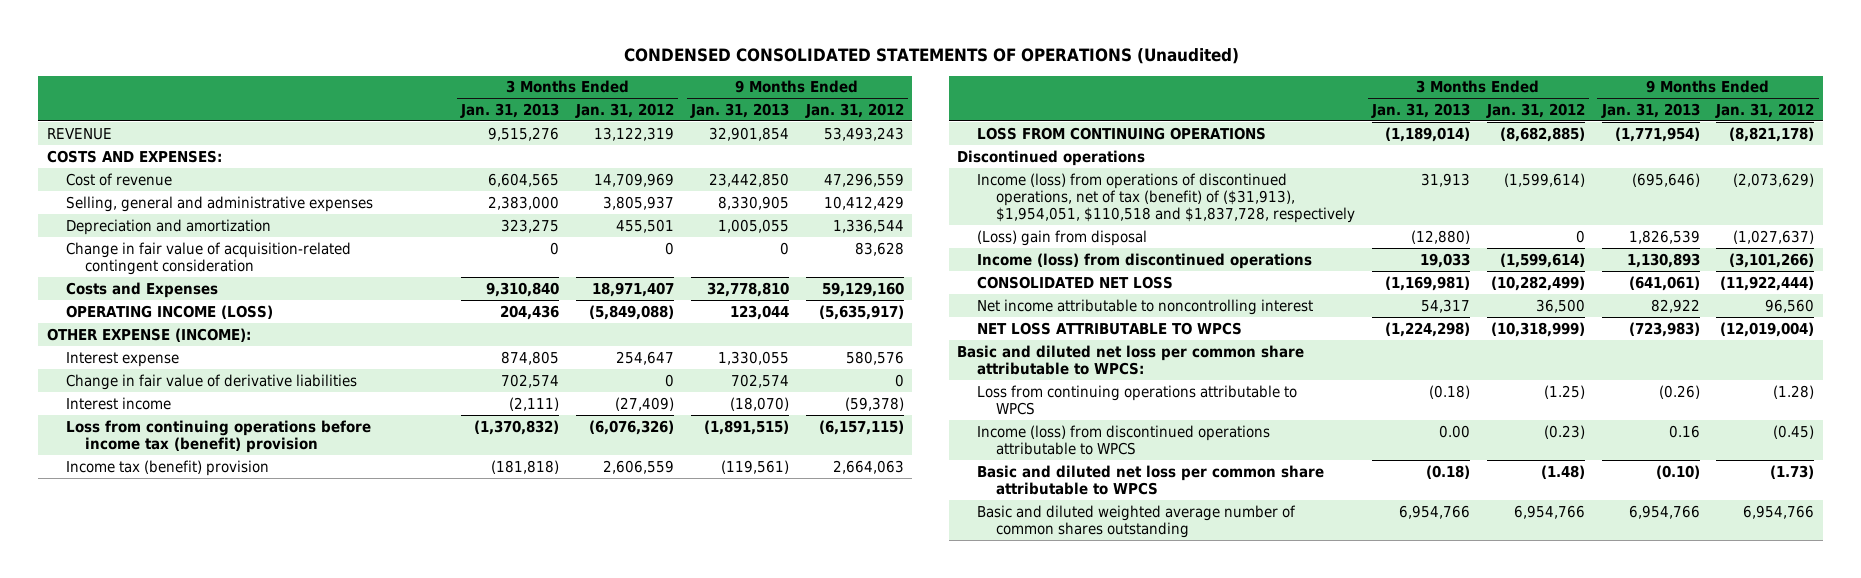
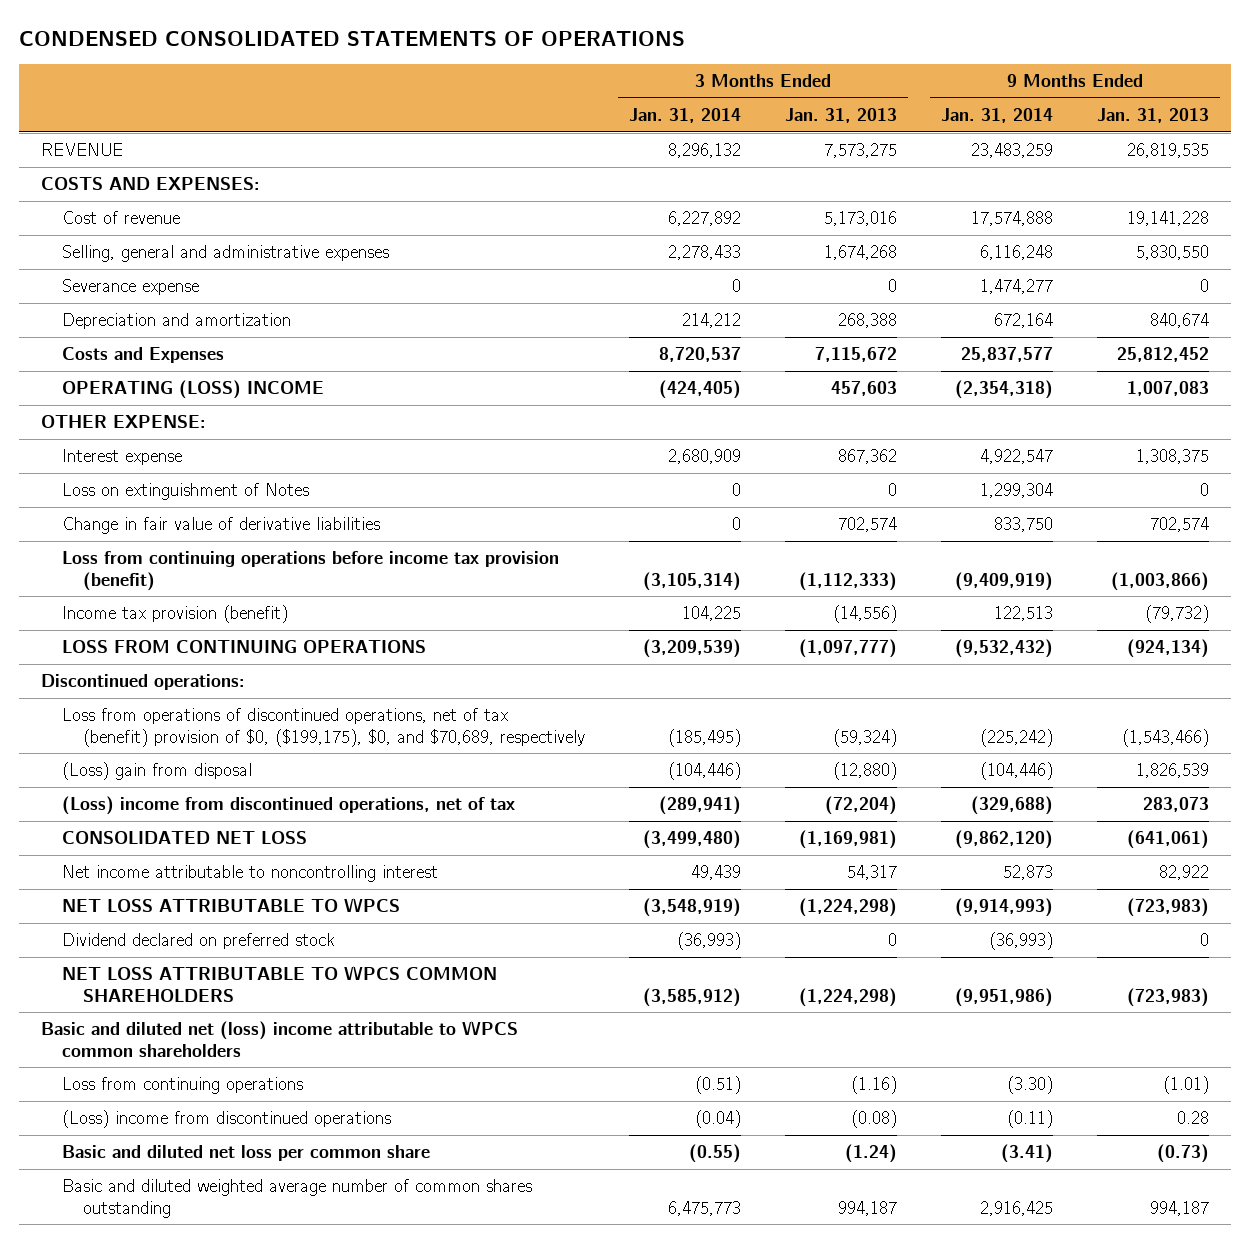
- CONDENSED CONSOLIDATED STATEMENTS OF OPERATIONS (Unaudited)
+ CONDENSED CONSOLIDATED STATEMENTS OF OPERATIONS
- | 3 Months Ended Jan. 31, 2013 | 3 Months Ended Jan. 31, 2012 | 9 Months Ended Jan. 31, 2013 | 9 Months Ended Jan. 31, 2012
+ | 3 Months Ended Jan. 31, 2014 | 3 Months Ended Jan. 31, 2013 | 9 Months Ended Jan. 31, 2014 | 9 Months Ended Jan. 31, 2013
- REVENUE | 9,515,276 | 13,122,319 | 32,901,854 | 53,493,243
+ REVENUE | 8,296,132 | 7,573,275 | 23,483,259 | 26,819,535
- Cost of revenue | 6,604,565 | 14,709,969 | 23,442,850 | 47,296,559
- Selling, general and administrative expenses | 2,383,000 | 3,805,937 | 8,330,905 | 10,412,429
- Depreciation and amortization | 323,275 | 455,501 | 1,005,055 | 1,336,544
- Change in fair value of acquisition-related contingent consideration | 0 | 0 | 0 | 83,628
- Costs and Expenses | 9,310,840 | 18,971,407 | 32,778,810 | 59,129,160
- OPERATING INCOME (LOSS) | 204,436 | (5,849,088) | 123,044 | (5,635,917)
- OTHER EXPENSE (INCOME):
- Interest expense | 874,805 | 254,647 | 1,330,055 | 580,576
+ Cost of revenue | 6,227,892 | 5,173,016 | 17,574,888 | 19,141,228
+ Selling, general and administrative expenses | 2,278,433 | 1,674,268 | 6,116,248 | 5,830,550
+ Severance expense | 0 | 0 | 1,474,277 | 0
+ Depreciation and amortization | 214,212 | 268,388 | 672,164 | 840,674
+ Costs and Expenses | 8,720,537 | 7,115,672 | 25,837,577 | 25,812,452
+ OPERATING (LOSS) INCOME | (424,405) | 457,603 | (2,354,318) | 1,007,083
+ OTHER EXPENSE:
+ Interest expense | 2,680,909 | 867,362 | 4,922,547 | 1,308,375
+ Loss on extinguishment of Notes | 0 | 0 | 1,299,304 | 0
- Interest income | (2,111) | (27,409) | (18,070) | (59,378)
- Loss from continuing operations before income tax (benefit) provision | (1,370,832) | (6,076,326) | (1,891,515) | (6,157,115)
- Income tax (benefit) provision | (181,818) | 2,606,559 | (119,561) | 2,664,063
- LOSS FROM CONTINUING OPERATIONS | (1,189,014) | (8,682,885) | (1,771,954) | (8,821,178)
- Discontinued operations
- Income (loss) from operations of discontinued operations, net of tax (benefit) of ($31,913), $1,954,051, $110,518 and $1,837,728, respectively | 31,913 | (1,599,614) | (695,646) | (2,073,629)
+ Loss from continuing operations before income tax provision (benefit) | (3,105,314) | (1,112,333) | (9,409,919) | (1,003,866)
+ Income tax provision (benefit) | 104,225 | (14,556) | 122,513 | (79,732)
+ LOSS FROM CONTINUING OPERATIONS | (3,209,539) | (1,097,777) | (9,532,432) | (924,134)
+ Discontinued operations:
+ Loss from operations of discontinued operations, net of tax (benefit) provision of $0, ($199,175), $0, and $70,689, respectively | (185,495) | (59,324) | (225,242) | (1,543,466)
- Income (loss) from discontinued operations | 19,033 | (1,599,614) | 1,130,893 | (3,101,266)
+ (Loss) income from discontinued operations, net of tax | (289,941) | (72,204) | (329,688) | 283,073
- Basic and diluted net loss per common share attributable to WPCS:
- Loss from continuing operations attributable to WPCS | (0.18) | (1.25) | (0.26) | (1.28)
- Income (loss) from discontinued operations attributable to WPCS | 0.00 | (0.23) | 0.16 | (0.45)
- Basic and diluted net loss per common share attributable to WPCS | (0.18) | (1.48) | (0.10) | (1.73)
- Basic and diluted weighted average number of common shares outstanding | 6,954,766 | 6,954,766 | 6,954,766 | 6,954,766
+ Dividend declared on preferred stock | (36,993) | 0 | (36,993) | 0
+ NET LOSS ATTRIBUTABLE TO WPCS COMMON SHAREHOLDERS | (3,585,912) | (1,224,298) | (9,951,986) | (723,983)
+ Basic and diluted net (loss) income attributable to WPCS common shareholders
+ Loss from continuing operations | (0.51) | (1.16) | (3.30) | (1.01)
+ (Loss) income from discontinued operations | (0.04) | (0.08) | (0.11) | 0.28
+ Basic and diluted net loss per common share | (0.55) | (1.24) | (3.41) | (0.73)
+ Basic and diluted weighted average number of common shares outstanding | 6,475,773 | 994,187 | 2,916,425 | 994,187

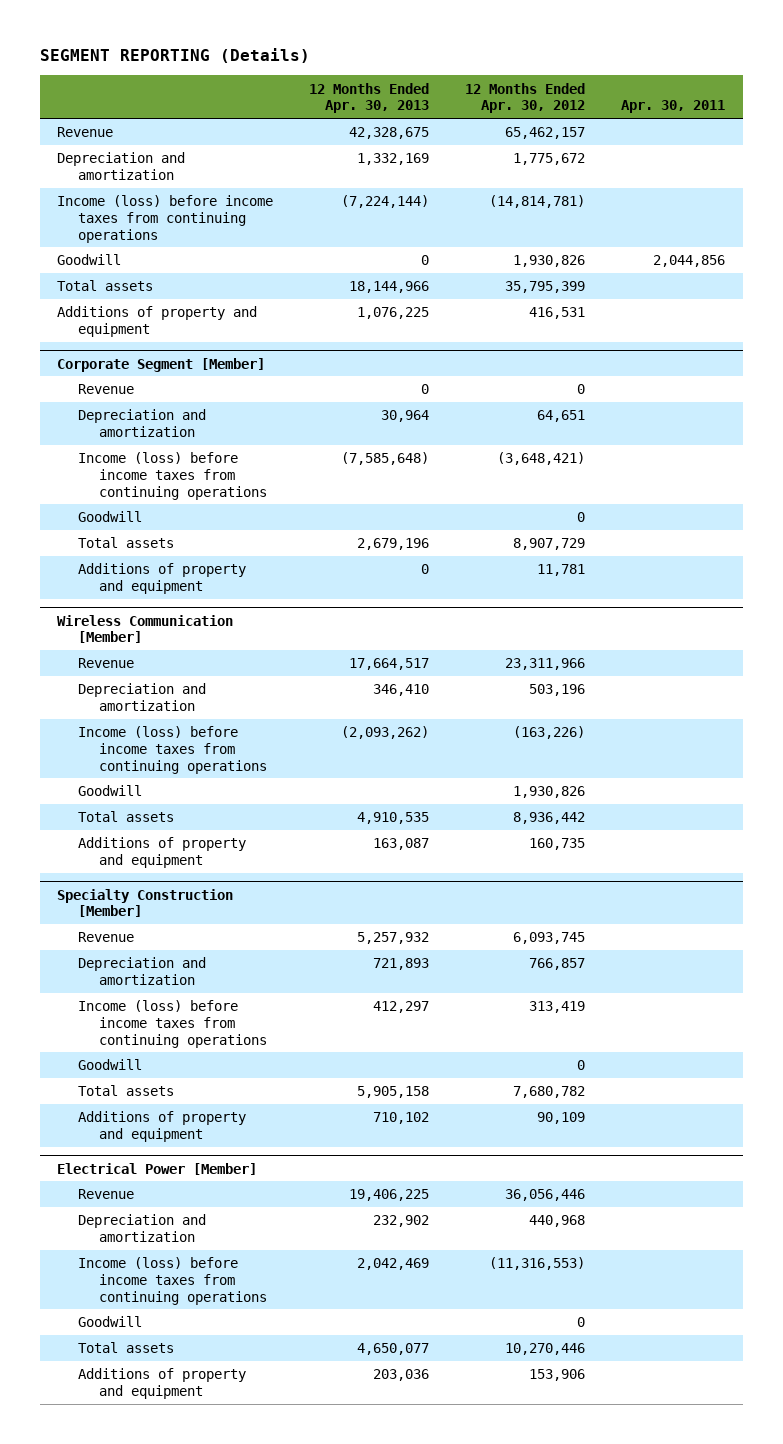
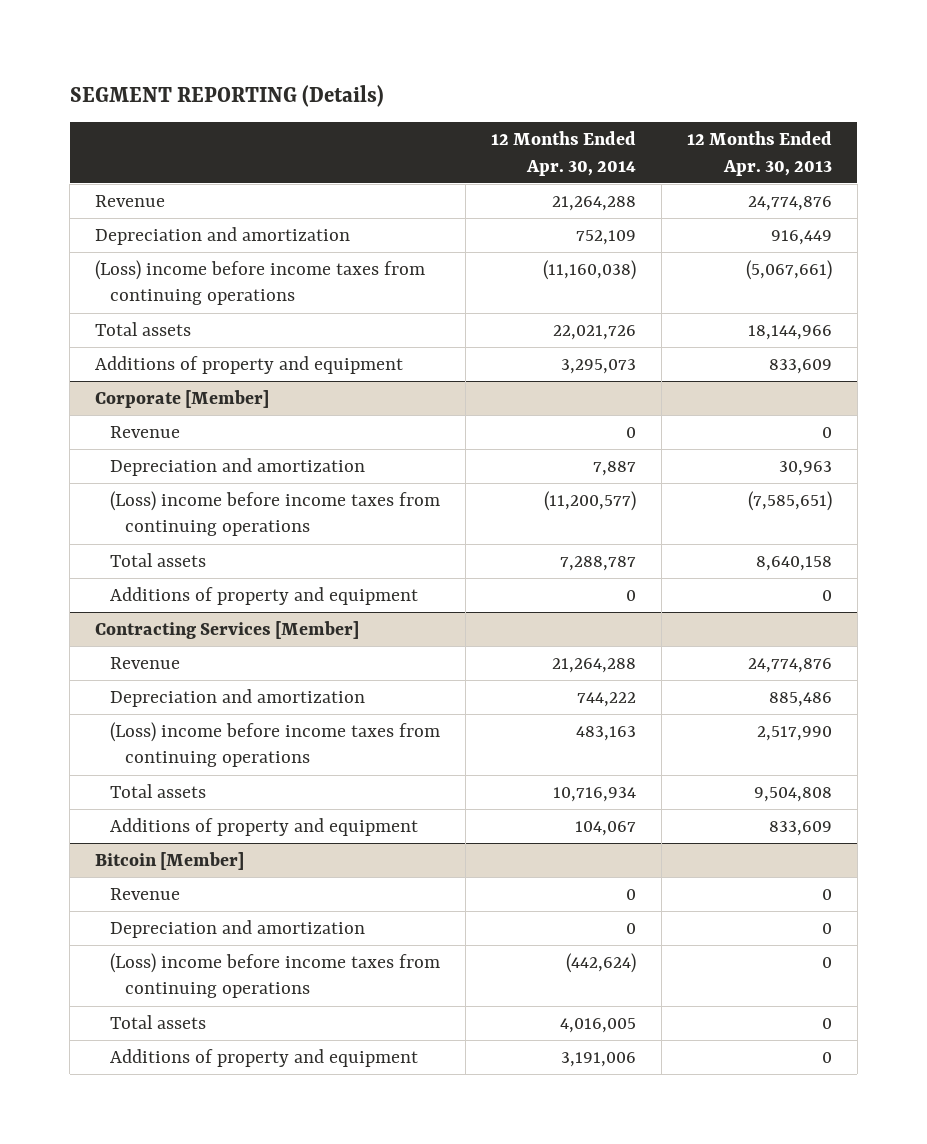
- | 12 Months Ended Apr. 30, 2013 | 12 Months Ended Apr. 30, 2012 | Apr. 30, 2011
+ | 12 Months Ended Apr. 30, 2014 | 12 Months Ended Apr. 30, 2013
- Revenue | 42,328,675 | 65,462,157 |
- Depreciation and amortization | 1,332,169 | 1,775,672 |
- Income (loss) before income taxes from continuing operations | (7,224,144) | (14,814,781) |
- Goodwill | 0 | 1,930,826 | 2,044,856
+ Revenue | 21,264,288 | 24,774,876
+ Depreciation and amortization | 752,109 | 916,449
+ (Loss) income before income taxes from continuing operations | (11,160,038) | (5,067,661)
- Additions of property and equipment | 1,076,225 | 416,531 |
- Corporate Segment [Member]
+ Additions of property and equipment | 3,295,073 | 833,609
+ Corporate [Member]
- Depreciation and amortization | 30,964 | 64,651 |
- Income (loss) before income taxes from continuing operations | (7,585,648) | (3,648,421) |
- Goodwill | | 0 |
- Total assets | 2,679,196 | 8,907,729 |
+ Depreciation and amortization | 7,887 | 30,963
+ (Loss) income before income taxes from continuing operations | (11,200,577) | (7,585,651)
+ Total assets | 7,288,787 | 8,640,158
- Wireless Communication [Member]
- Revenue | 17,664,517 | 23,311,966 |
- Depreciation and amortization | 346,410 | 503,196 |
- Income (loss) before income taxes from continuing operations | (2,093,262) | (163,226) |
- Goodwill | | 1,930,826 |
- Total assets | 4,910,535 | 8,936,442 |
- Additions of property and equipment | 163,087 | 160,735 |
- Specialty Construction [Member]
- Revenue | 5,257,932 | 6,093,745 |
- Depreciation and amortization | 721,893 | 766,857 |
- Income (loss) before income taxes from continuing operations | 412,297 | 313,419 |
- Goodwill | | 0 |
- Total assets | 5,905,158 | 7,680,782 |
- Additions of property and equipment | 710,102 | 90,109 |
- Electrical Power [Member]
- Revenue | 19,406,225 | 36,056,446 |
- Depreciation and amortization | 232,902 | 440,968 |
- Income (loss) before income taxes from continuing operations | 2,042,469 | (11,316,553) |
- Goodwill | | 0 |
- Total assets | 4,650,077 | 10,270,446 |
- Additions of property and equipment | 203,036 | 153,906 |
+ Contracting Services [Member]
+ Revenue | 21,264,288 | 24,774,876
+ Depreciation and amortization | 744,222 | 885,486
+ (Loss) income before income taxes from continuing operations | 483,163 | 2,517,990
+ Total assets | 10,716,934 | 9,504,808
+ Additions of property and equipment | 104,067 | 833,609
+ Bitcoin [Member]
+ Revenue | 0 | 0
+ Depreciation and amortization | 0 | 0
+ (Loss) income before income taxes from continuing operations | (442,624) | 0
+ Total assets | 4,016,005 | 0
+ Additions of property and equipment | 3,191,006 | 0

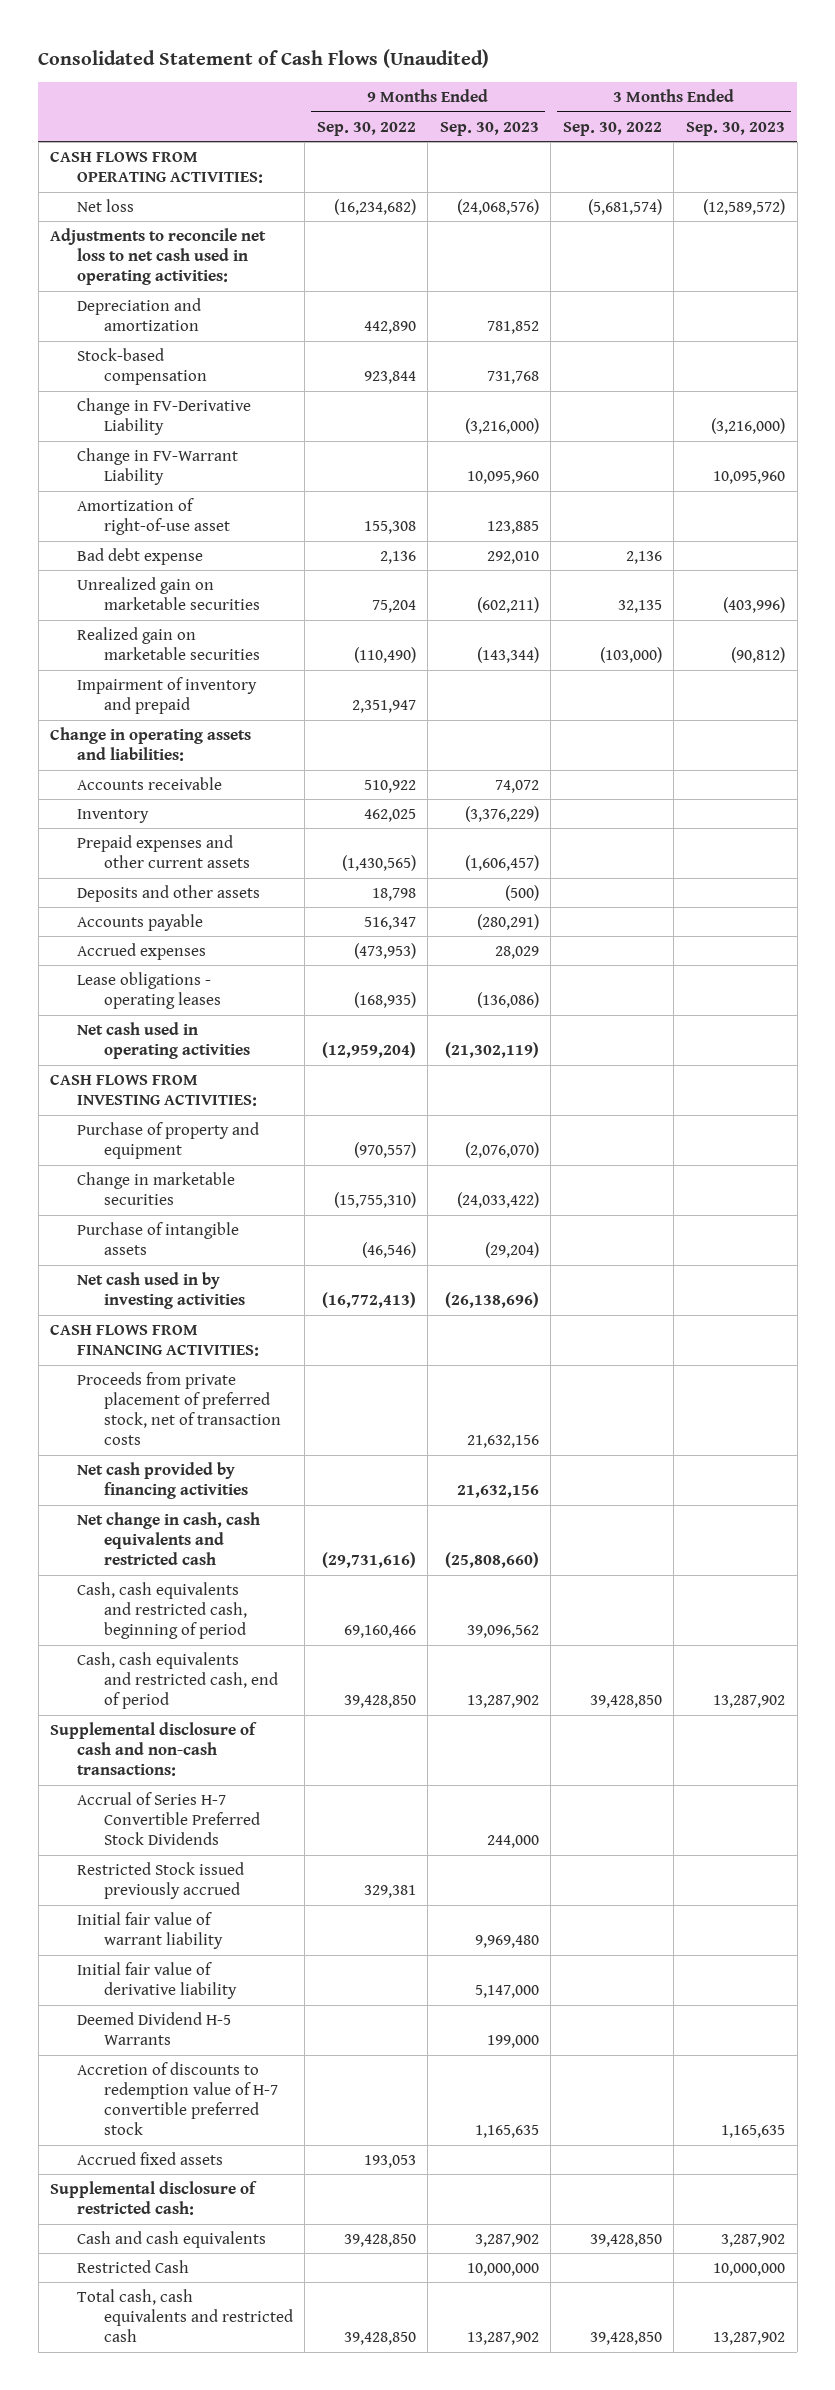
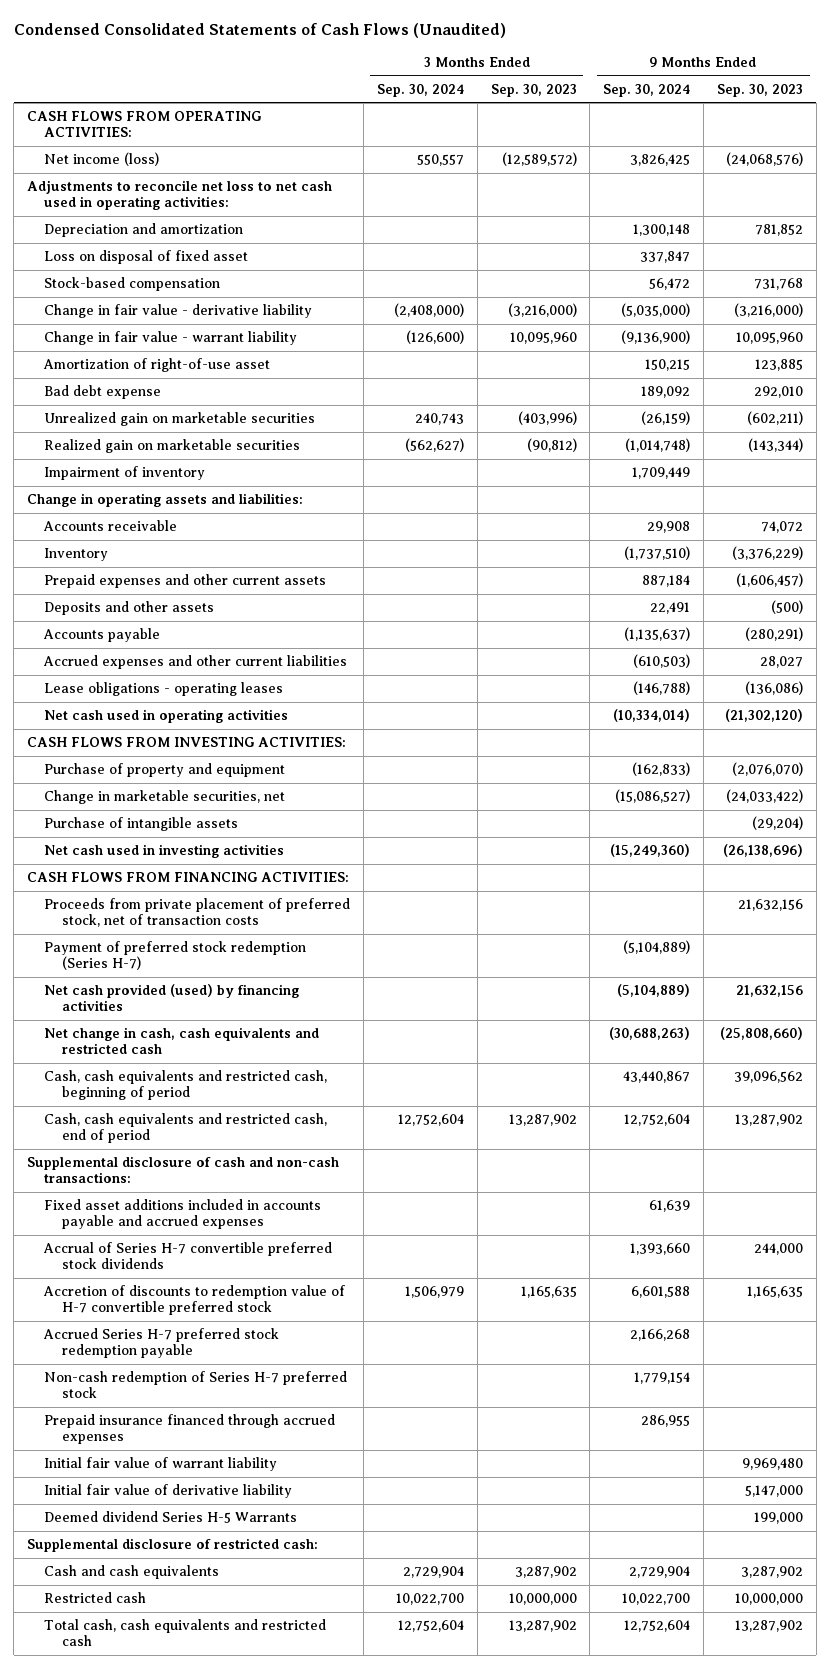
- Consolidated Statement of Cash Flows (Unaudited)
+ Condensed Consolidated Statements of Cash Flows (Unaudited)
- | 9 Months Ended Sep. 30, 2022 | 9 Months Ended Sep. 30, 2023 | 3 Months Ended Sep. 30, 2022 | 3 Months Ended Sep. 30, 2023
+ | 3 Months Ended Sep. 30, 2024 | 3 Months Ended Sep. 30, 2023 | 9 Months Ended Sep. 30, 2024 | 9 Months Ended Sep. 30, 2023
- Net loss | (16,234,682) | (24,068,576) | (5,681,574) | (12,589,572)
+ Net income (loss) | 550,557 | (12,589,572) | 3,826,425 | (24,068,576)
+ Loss on disposal of fixed asset | | | 337,847 |
- Change in FV-Derivative Liability | | (3,216,000) | | (3,216,000)
- Change in FV-Warrant Liability | | 10,095,960 | | 10,095,960
+ Change in fair value - derivative liability | (2,408,000) | (3,216,000) | (5,035,000) | (3,216,000)
+ Change in fair value - warrant liability | (126,600) | 10,095,960 | (9,136,900) | 10,095,960
- Impairment of inventory and prepaid | 2,351,947 | | |
+ Impairment of inventory | | | 1,709,449 |
- Accrued expenses | (473,953) | 28,029 | |
+ Accrued expenses and other current liabilities | | | (610,503) | 28,027
- Net cash used in operating activities | (12,959,204) | (21,302,119) | |
+ Net cash used in operating activities | | | (10,334,014) | (21,302,120)
- Change in marketable securities | (15,755,310) | (24,033,422) | |
+ Change in marketable securities, net | | | (15,086,527) | (24,033,422)
- Net cash used in by investing activities | (16,772,413) | (26,138,696) | |
+ Net cash used in investing activities | | | (15,249,360) | (26,138,696)
- Net cash provided by financing activities | | 21,632,156 | |
+ Payment of preferred stock redemption (Series H-7) | | | (5,104,889) |
+ Net cash provided (used) by financing activities | | | (5,104,889) | 21,632,156
- Accrual of Series H-7 Convertible Preferred Stock Dividends | | 244,000 | |
- Restricted Stock issued previously accrued | 329,381 | | |
+ Fixed asset additions included in accounts payable and accrued expenses | | | 61,639 |
+ Accrual of Series H-7 convertible preferred stock dividends | | | 1,393,660 | 244,000
moved up: Accretion of discounts to redemption value of H-7 convertible preferred stock | 1,506,979 | 1,165,635 | 6,601,588 | 1,165,635
+ Accrued Series H-7 preferred stock redemption payable | | | 2,166,268 |
+ Non-cash redemption of Series H-7 preferred stock | | | 1,779,154 |
+ Prepaid insurance financed through accrued expenses | | | 286,955 |
- Deemed Dividend H-5 Warrants | | 199,000 | |
- Accrued fixed assets | 193,053 | | |
+ Deemed dividend Series H-5 Warrants | | | | 199,000
- Restricted Cash | | 10,000,000 | | 10,000,000
+ Restricted cash | 10,022,700 | 10,000,000 | 10,022,700 | 10,000,000

